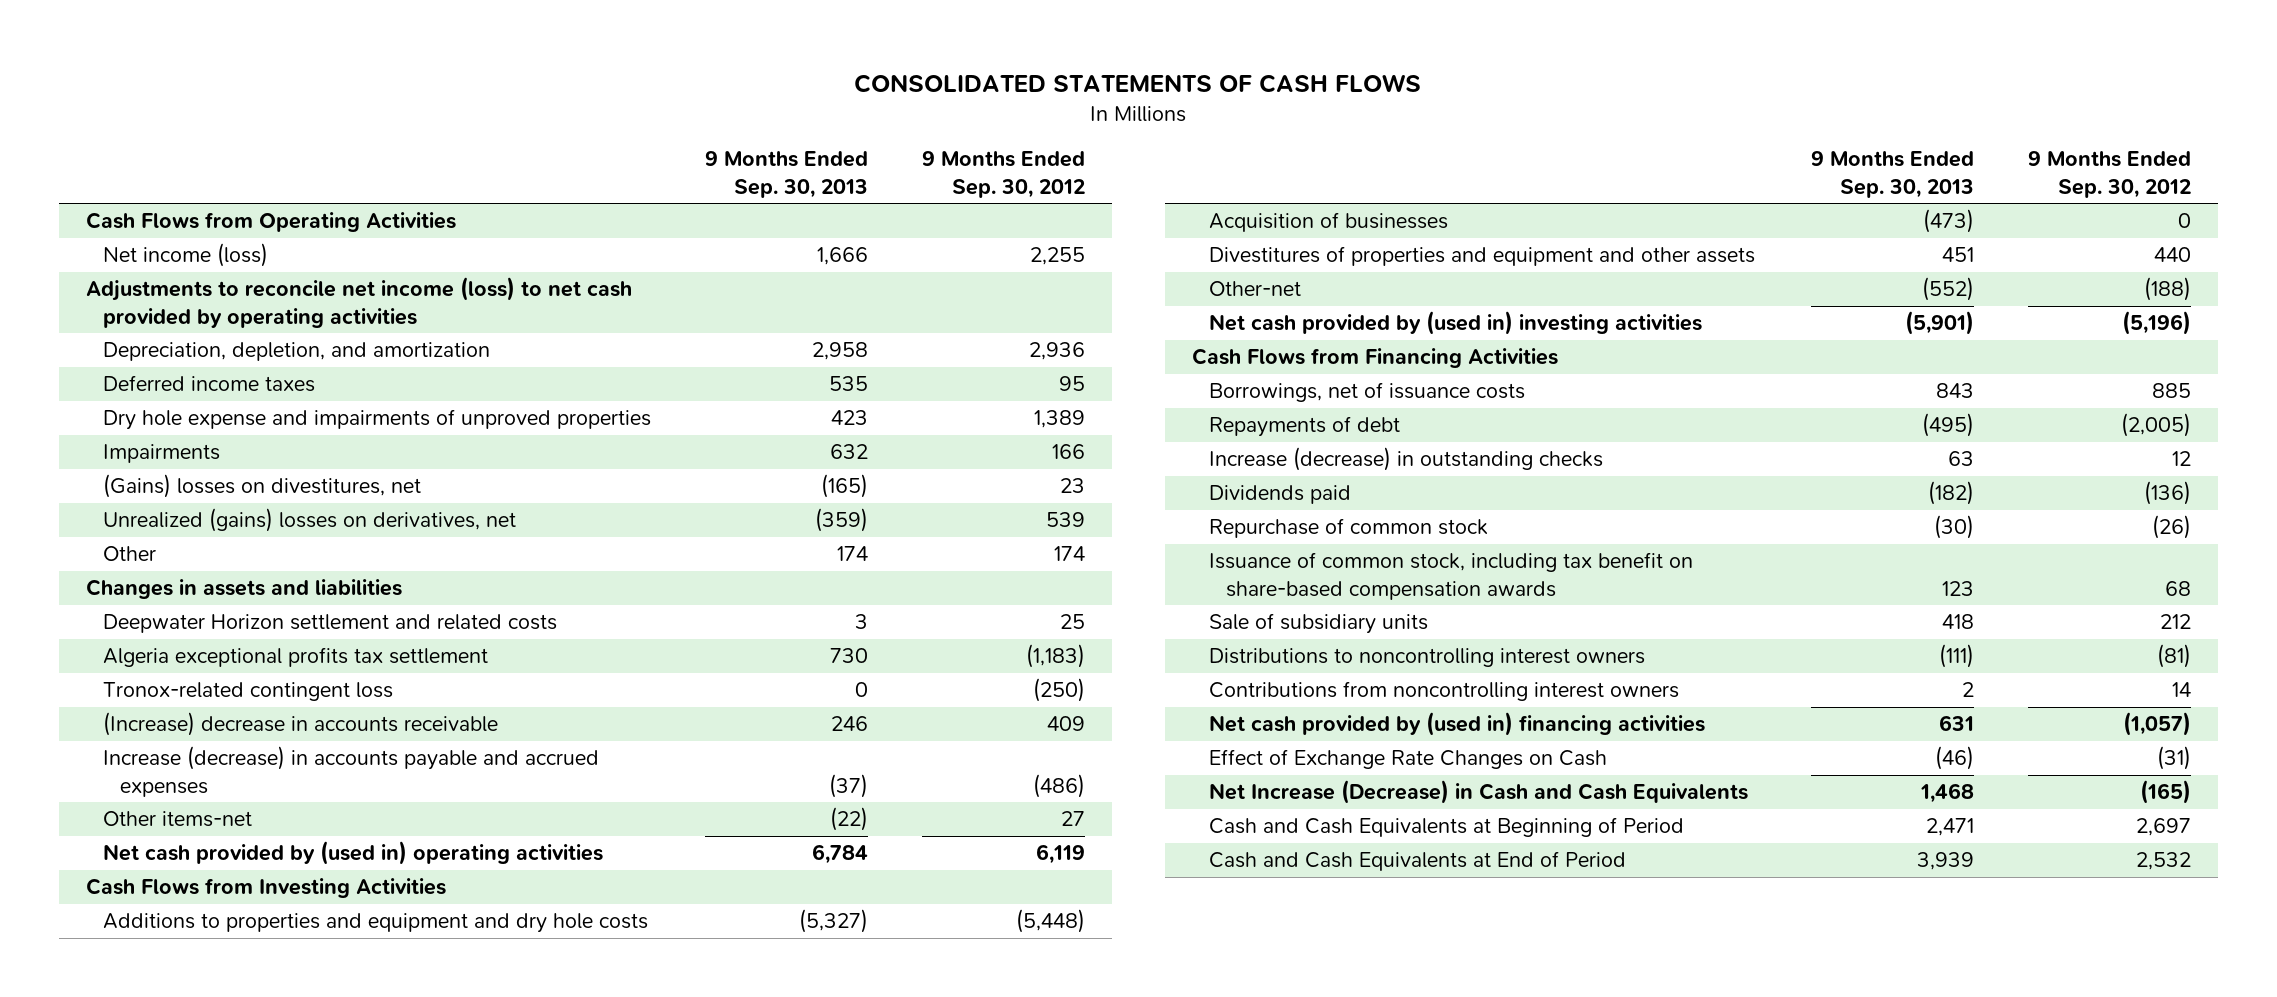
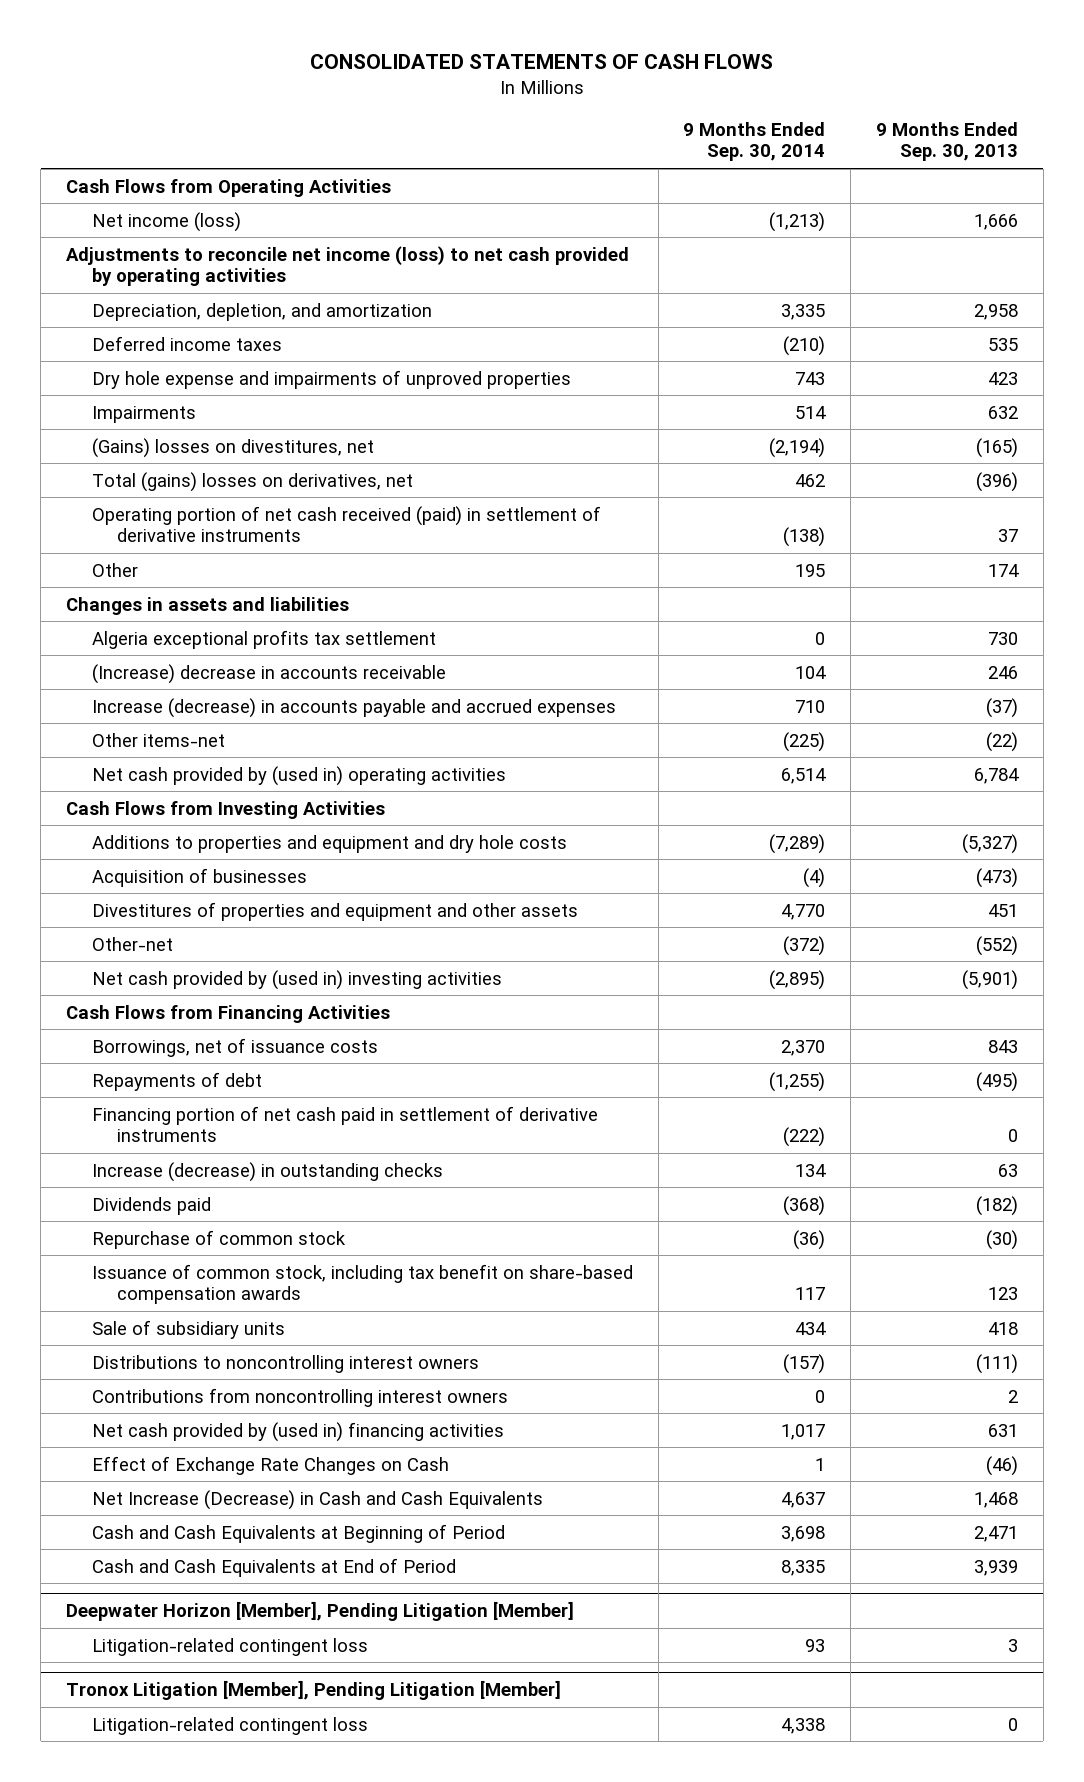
- | 9 Months Ended Sep. 30, 2013 | 9 Months Ended Sep. 30, 2012
+ | 9 Months Ended Sep. 30, 2014 | 9 Months Ended Sep. 30, 2013
- Unrealized (gains) losses on derivatives, net | (359) | 539
+ Total (gains) losses on derivatives, net | 462 | (396)
+ Operating portion of net cash received (paid) in settlement of derivative instruments | (138) | 37
- Deepwater Horizon settlement and related costs | 3 | 25
- Tronox-related contingent loss | 0 | (250)
+ Financing portion of net cash paid in settlement of derivative instruments | (222) | 0
+ Deepwater Horizon [Member], Pending Litigation [Member]
+ Litigation-related contingent loss | 93 | 3
+ Tronox Litigation [Member], Pending Litigation [Member]
+ Litigation-related contingent loss | 4,338 | 0

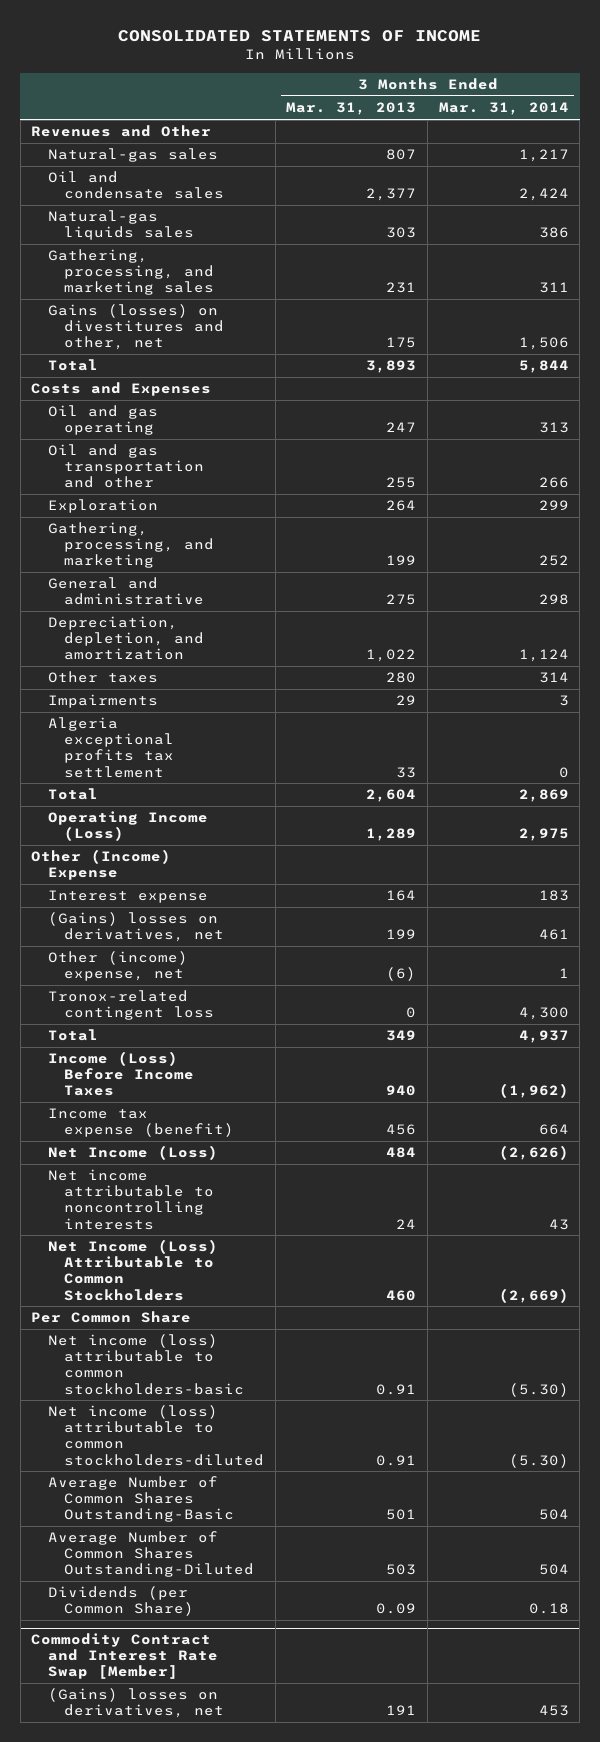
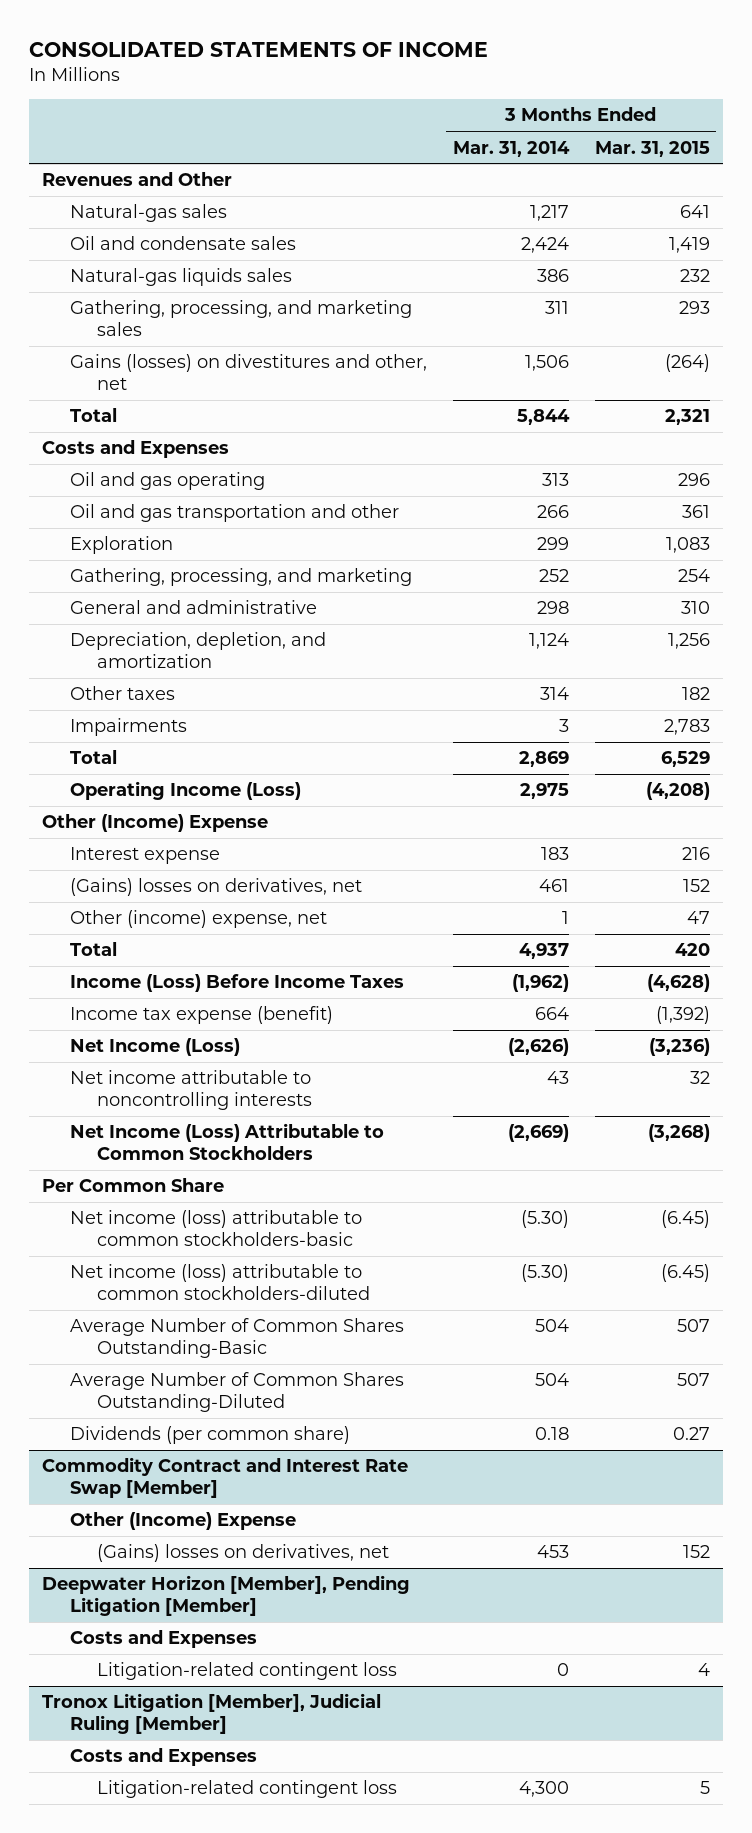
- | 3 Months Ended Mar. 31, 2013 | 3 Months Ended Mar. 31, 2014
+ | 3 Months Ended Mar. 31, 2014 | 3 Months Ended Mar. 31, 2015
- Algeria exceptional profits tax settlement | 33 | 0
- Tronox-related contingent loss | 0 | 4,300
- Dividends (per Common Share) | 0.09 | 0.18
+ Dividends (per common share) | 0.18 | 0.27
@ Commodity Contract and Interest Rate Swap [Member]
+ Other (Income) Expense
+ Deepwater Horizon [Member], Pending Litigation [Member]
+ Costs and Expenses
+ Litigation-related contingent loss | 0 | 4
+ Tronox Litigation [Member], Judicial Ruling [Member]
+ Costs and Expenses
+ Litigation-related contingent loss | 4,300 | 5

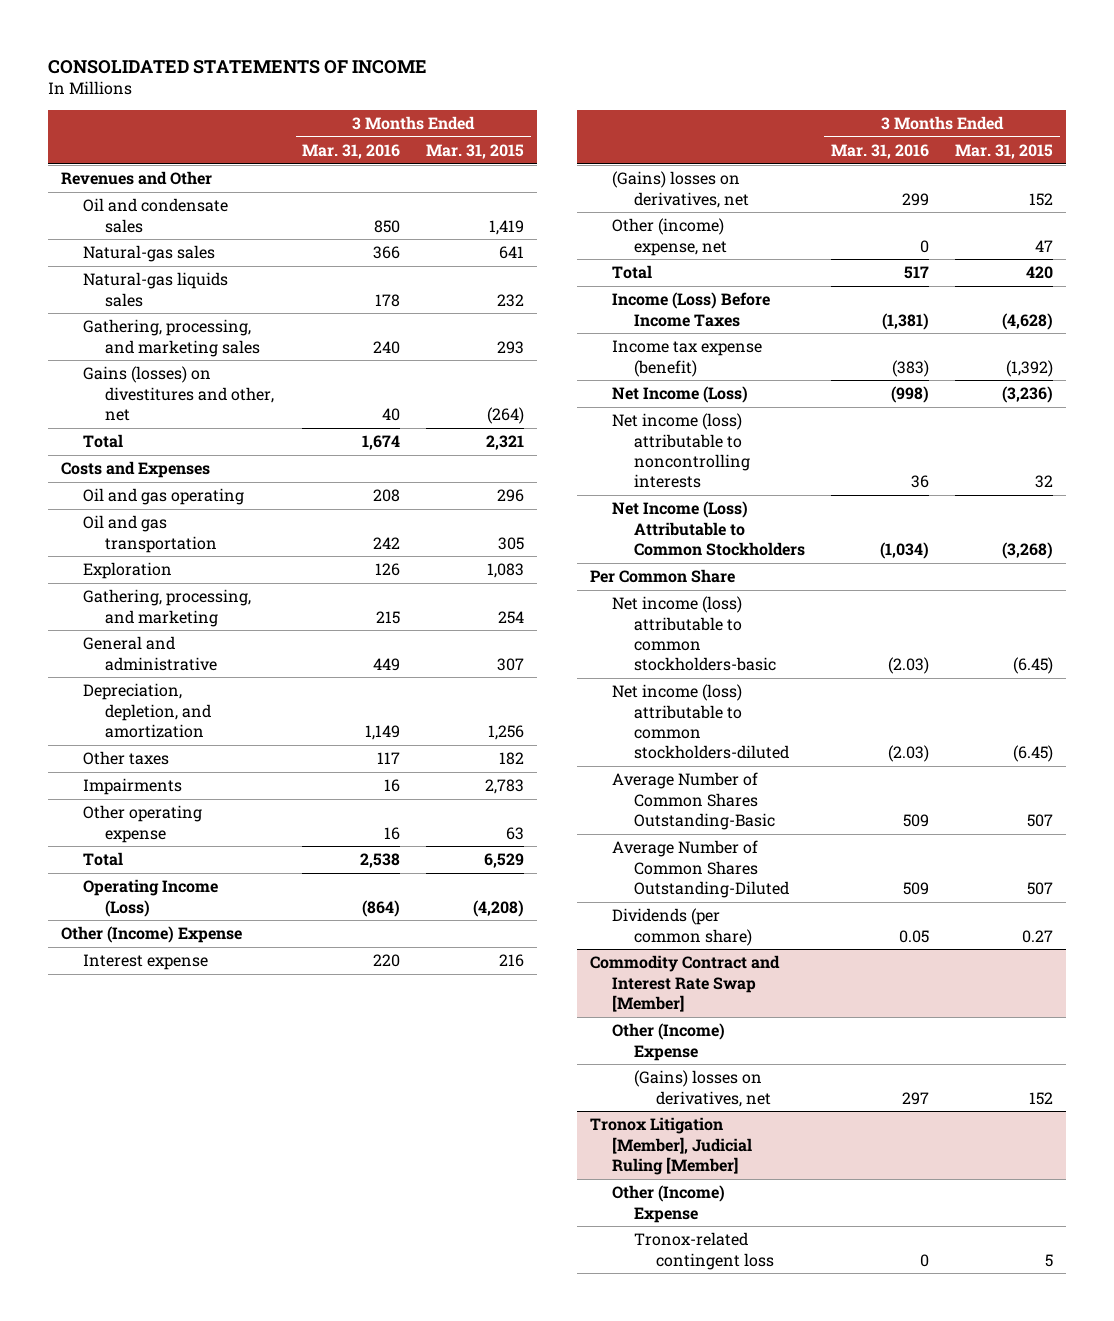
- | 3 Months Ended Mar. 31, 2014 | 3 Months Ended Mar. 31, 2015
+ | 3 Months Ended Mar. 31, 2016 | 3 Months Ended Mar. 31, 2015
moved down: Natural-gas sales | 366 | 641
- Oil and gas transportation and other | 266 | 361
+ Oil and gas transportation | 242 | 305
- General and administrative | 298 | 310
+ General and administrative | 449 | 307
+ Other operating expense | 16 | 63
- Net income attributable to noncontrolling interests | 43 | 32
+ Net income (loss) attributable to noncontrolling interests | 36 | 32
- Deepwater Horizon [Member], Pending Litigation [Member]
- Costs and Expenses
- Litigation-related contingent loss | 0 | 4
@ Tronox Litigation [Member], Judicial Ruling [Member]
- Costs and Expenses
- Litigation-related contingent loss | 4,300 | 5
+ Other (Income) Expense
+ Tronox-related contingent loss | 0 | 5

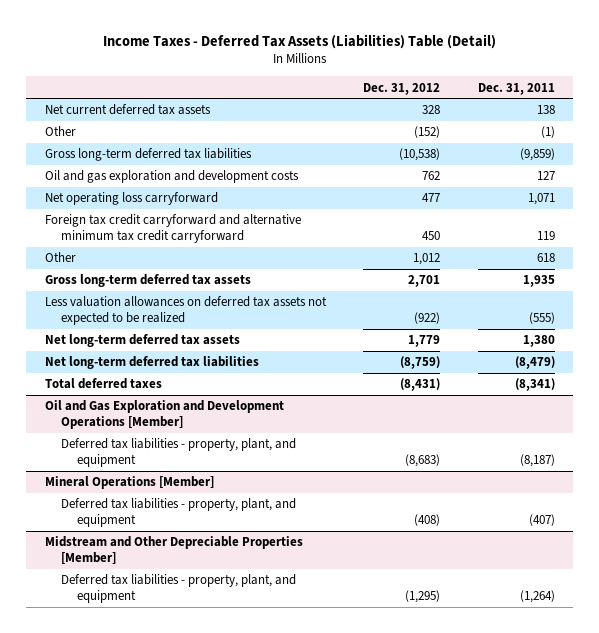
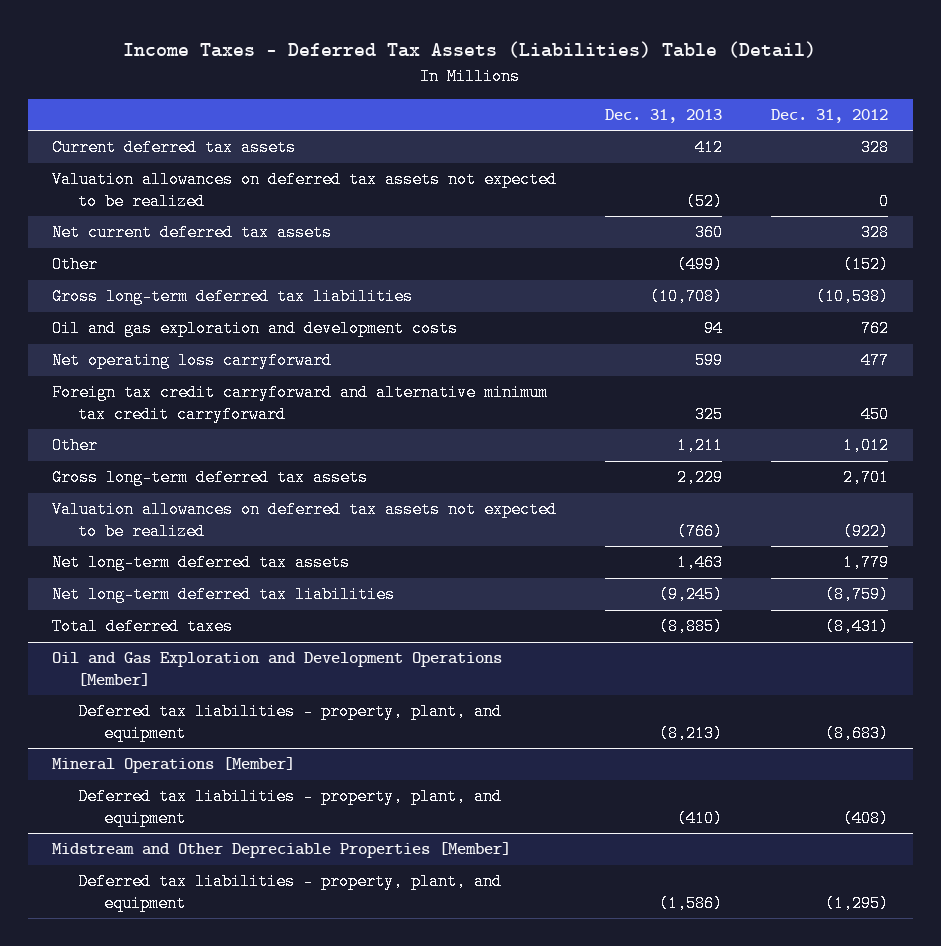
- | Dec. 31, 2012 | Dec. 31, 2011
+ | Dec. 31, 2013 | Dec. 31, 2012
+ Current deferred tax assets | 412 | 328
+ Valuation allowances on deferred tax assets not expected to be realized | (52) | 0
- Less valuation allowances on deferred tax assets not expected to be realized | (922) | (555)
+ Valuation allowances on deferred tax assets not expected to be realized | (766) | (922)

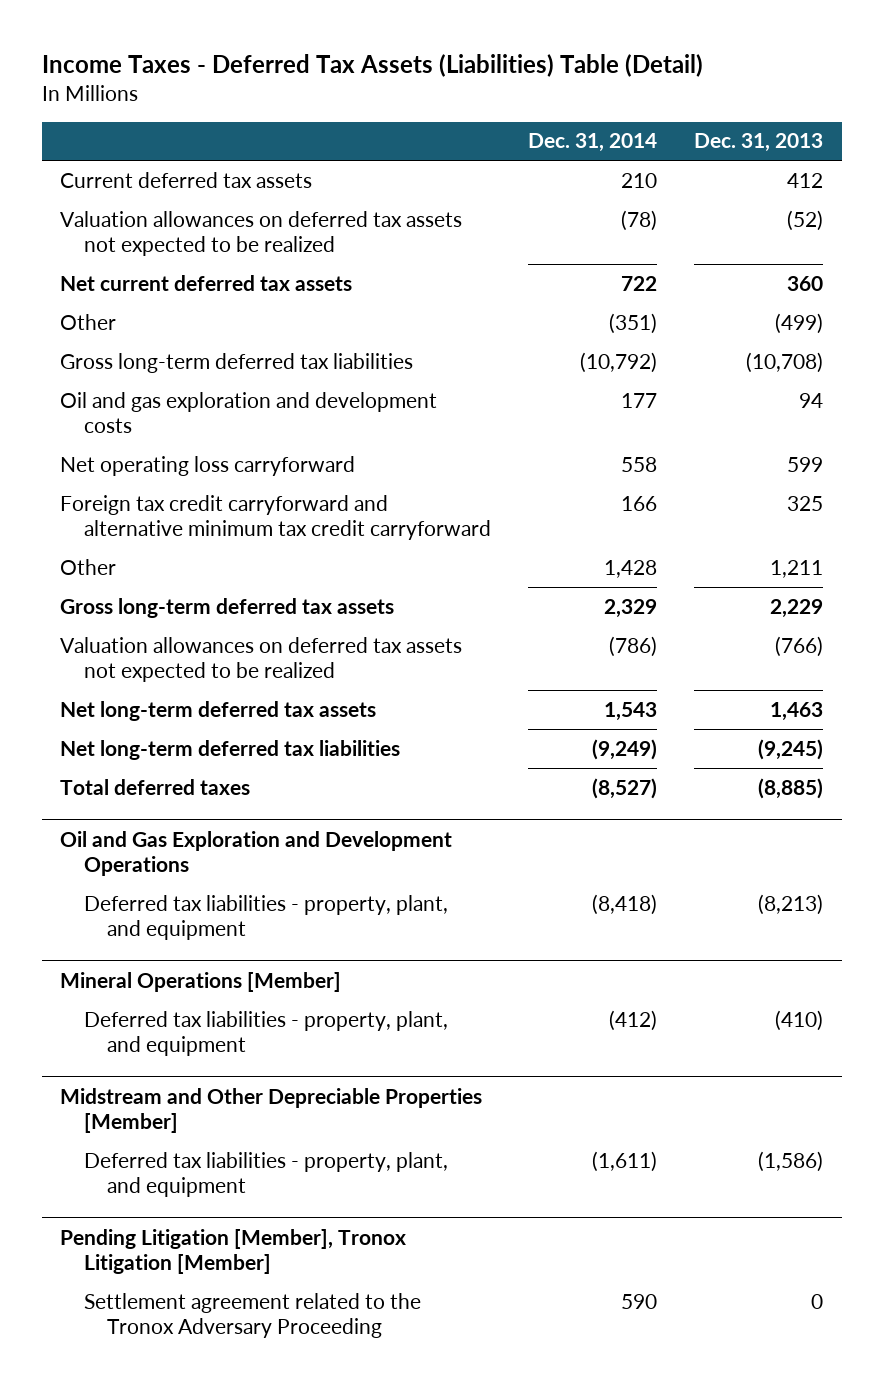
- | Dec. 31, 2013 | Dec. 31, 2012
+ | Dec. 31, 2014 | Dec. 31, 2013
- Oil and Gas Exploration and Development Operations [Member]
+ Oil and Gas Exploration and Development Operations
+ Pending Litigation [Member], Tronox Litigation [Member]
+ Settlement agreement related to the Tronox Adversary Proceeding | 590 | 0

